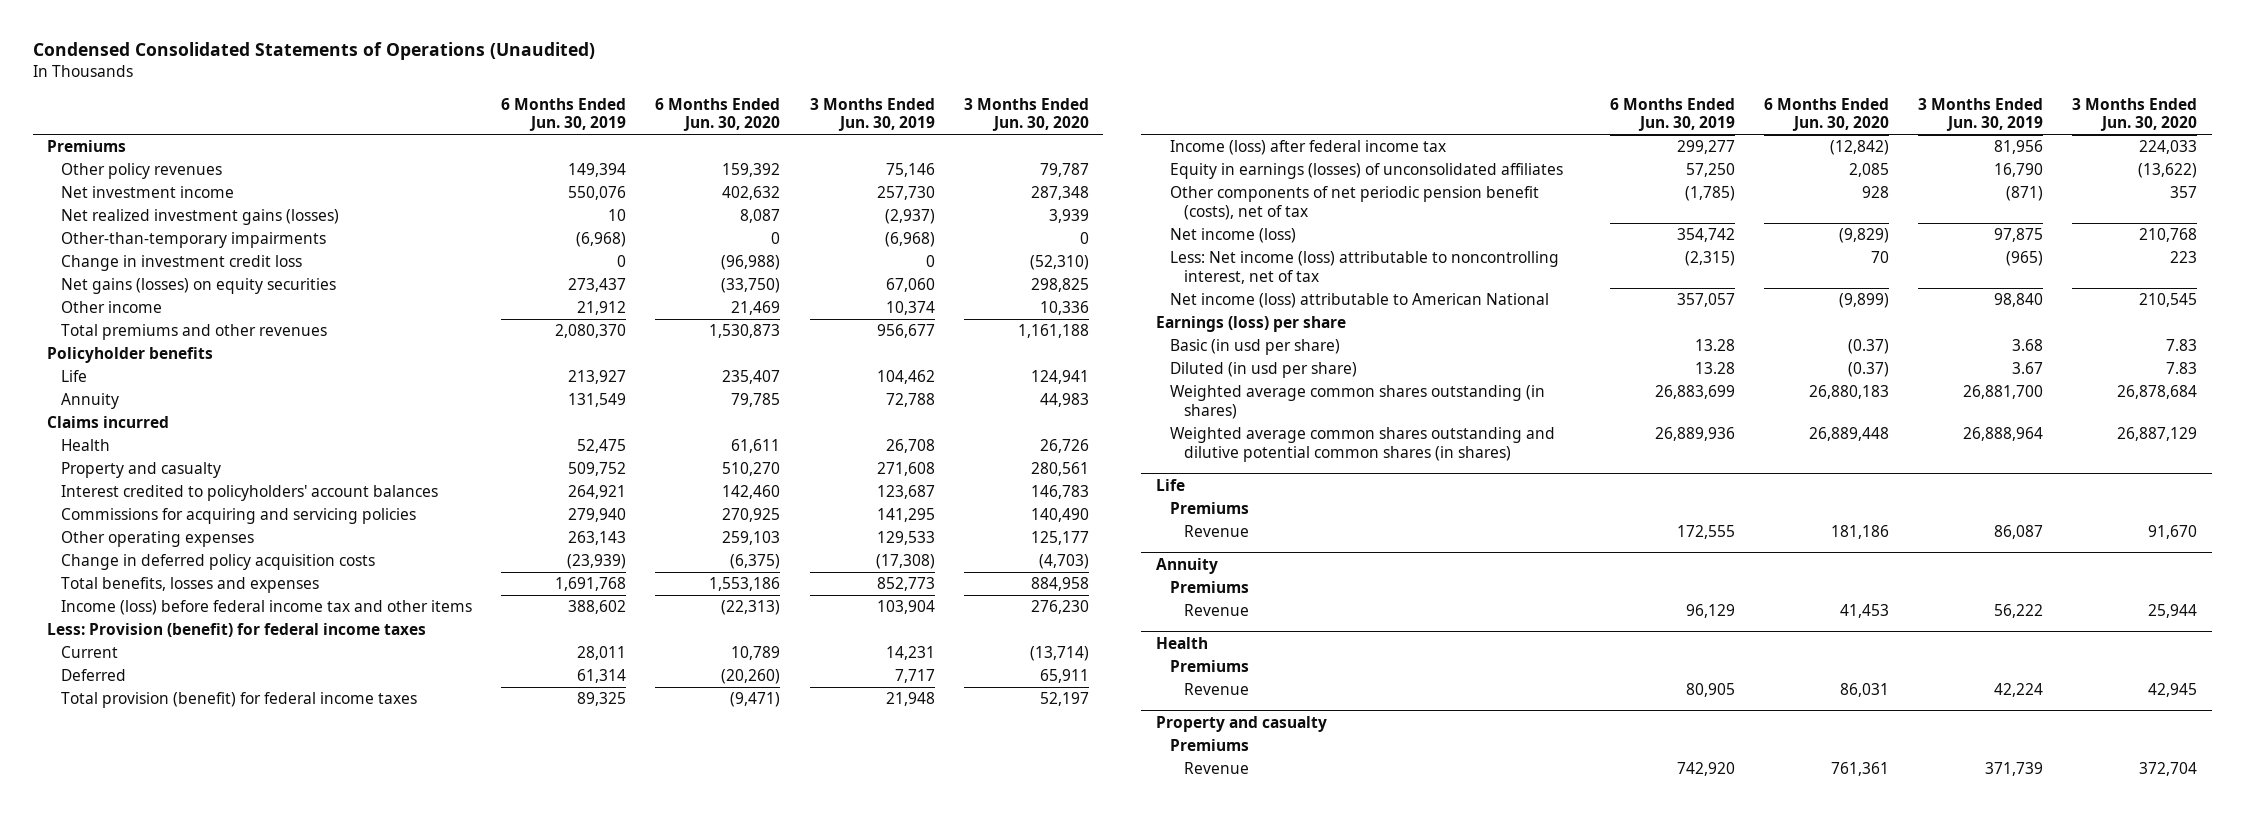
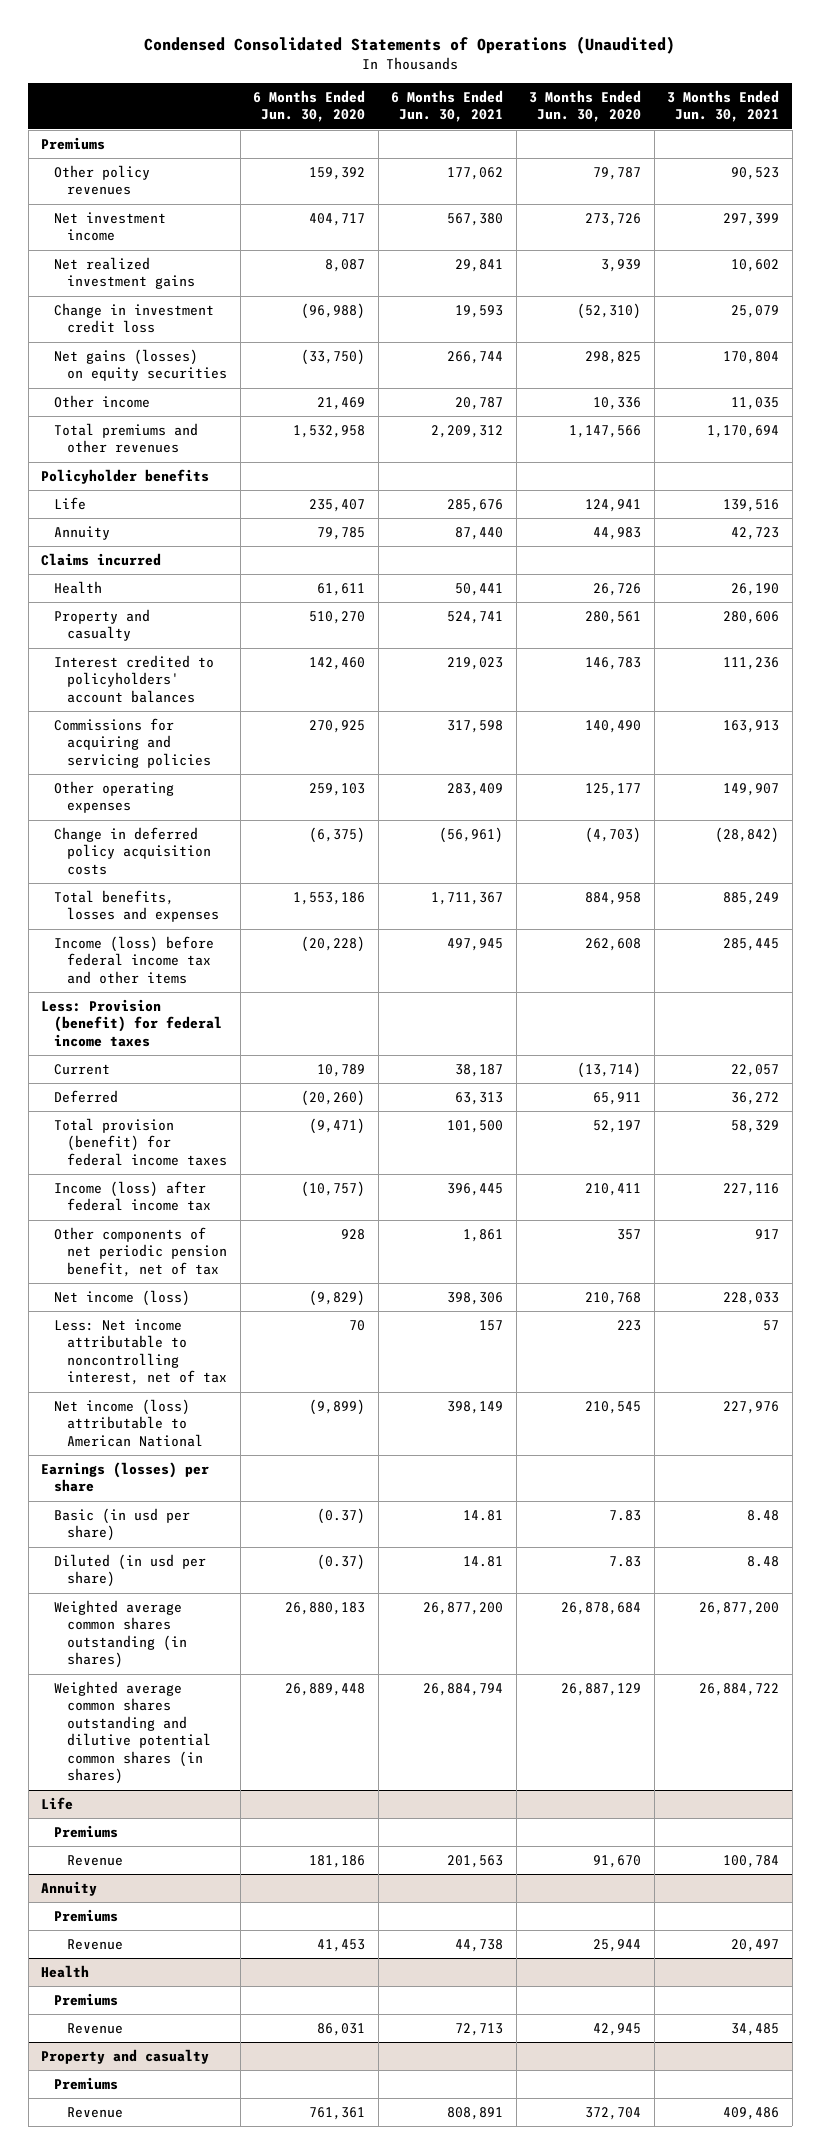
- | 6 Months Ended Jun. 30, 2019 | 6 Months Ended Jun. 30, 2020 | 3 Months Ended Jun. 30, 2019 | 3 Months Ended Jun. 30, 2020
+ | 6 Months Ended Jun. 30, 2020 | 6 Months Ended Jun. 30, 2021 | 3 Months Ended Jun. 30, 2020 | 3 Months Ended Jun. 30, 2021
- Net investment income | 550,076 | 402,632 | 257,730 | 287,348
- Net realized investment gains (losses) | 10 | 8,087 | (2,937) | 3,939
- Other-than-temporary impairments | (6,968) | 0 | (6,968) | 0
+ Net investment income | 404,717 | 567,380 | 273,726 | 297,399
+ Net realized investment gains | 8,087 | 29,841 | 3,939 | 10,602
- Total premiums and other revenues | 2,080,370 | 1,530,873 | 956,677 | 1,161,188
+ Total premiums and other revenues | 1,532,958 | 2,209,312 | 1,147,566 | 1,170,694
- Income (loss) before federal income tax and other items | 388,602 | (22,313) | 103,904 | 276,230
+ Income (loss) before federal income tax and other items | (20,228) | 497,945 | 262,608 | 285,445
- Income (loss) after federal income tax | 299,277 | (12,842) | 81,956 | 224,033
- Equity in earnings (losses) of unconsolidated affiliates | 57,250 | 2,085 | 16,790 | (13,622)
- Other components of net periodic pension benefit (costs), net of tax | (1,785) | 928 | (871) | 357
+ Income (loss) after federal income tax | (10,757) | 396,445 | 210,411 | 227,116
+ Other components of net periodic pension benefit, net of tax | 928 | 1,861 | 357 | 917
- Less: Net income (loss) attributable to noncontrolling interest, net of tax | (2,315) | 70 | (965) | 223
+ Less: Net income attributable to noncontrolling interest, net of tax | 70 | 157 | 223 | 57
- Earnings (loss) per share
+ Earnings (losses) per share

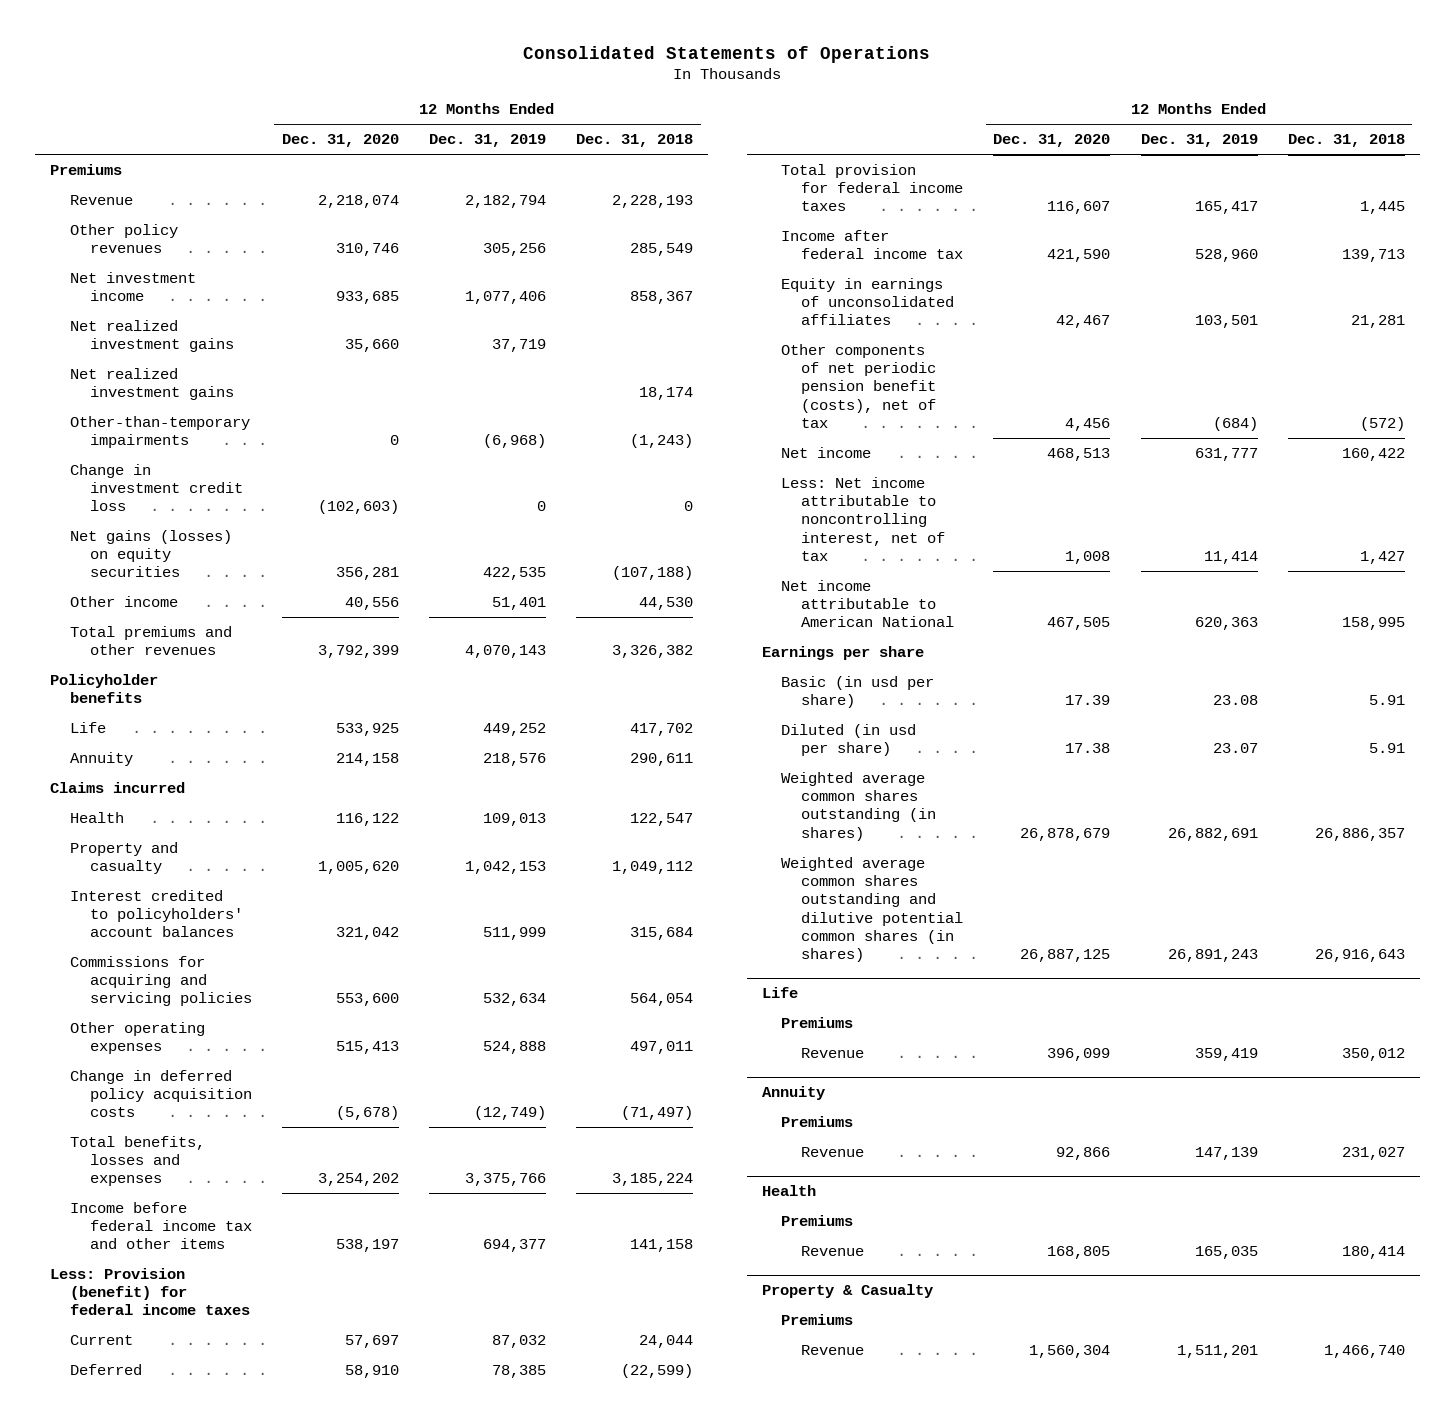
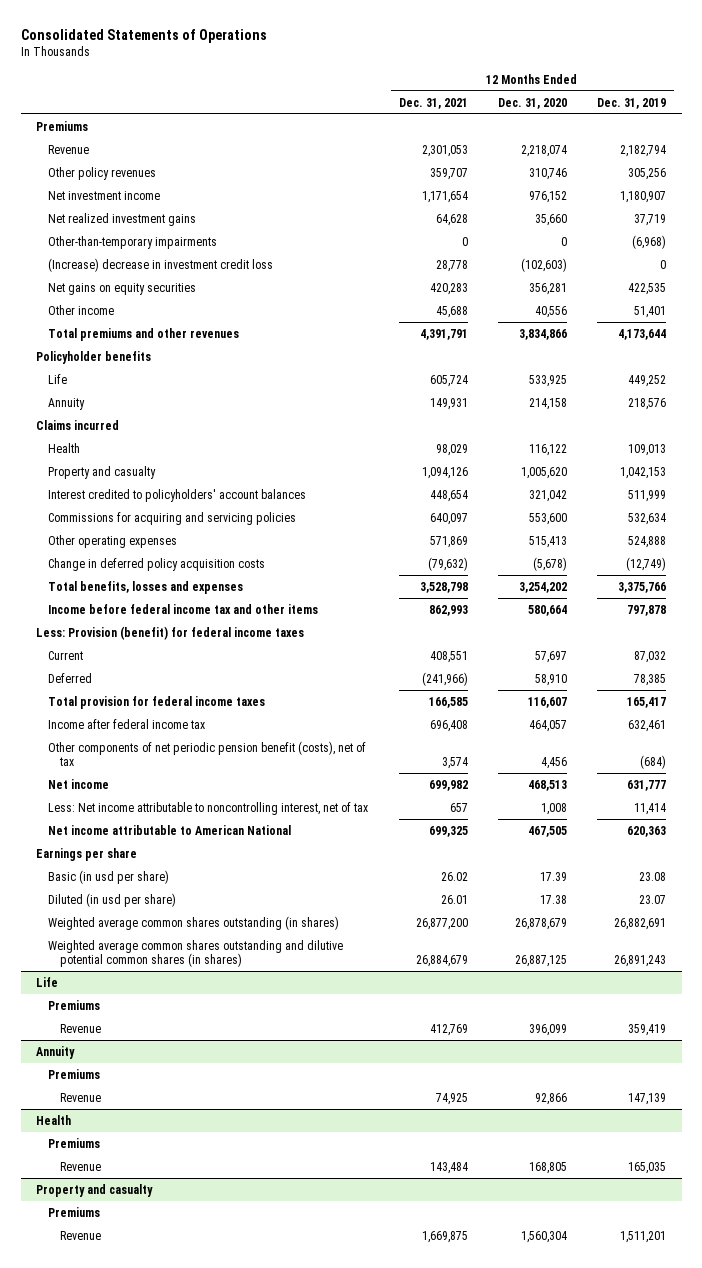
- | 12 Months Ended Dec. 31, 2020 | 12 Months Ended Dec. 31, 2019 | 12 Months Ended Dec. 31, 2018
+ | 12 Months Ended Dec. 31, 2021 | 12 Months Ended Dec. 31, 2020 | 12 Months Ended Dec. 31, 2019
- Net investment income | 933,685 | 1,077,406 | 858,367
+ Net investment income | 1,171,654 | 976,152 | 1,180,907
- Net realized investment gains | | | 18,174
- Change in investment credit loss | (102,603) | 0 | 0
- Net gains (losses) on equity securities | 356,281 | 422,535 | (107,188)
+ (Increase) decrease in investment credit loss | 28,778 | (102,603) | 0
+ Net gains on equity securities | 420,283 | 356,281 | 422,535
- Total premiums and other revenues | 3,792,399 | 4,070,143 | 3,326,382
+ Total premiums and other revenues | 4,391,791 | 3,834,866 | 4,173,644
- Income before federal income tax and other items | 538,197 | 694,377 | 141,158
+ Income before federal income tax and other items | 862,993 | 580,664 | 797,878
- Income after federal income tax | 421,590 | 528,960 | 139,713
- Equity in earnings of unconsolidated affiliates | 42,467 | 103,501 | 21,281
+ Income after federal income tax | 696,408 | 464,057 | 632,461
- Property & Casualty
+ Property and casualty

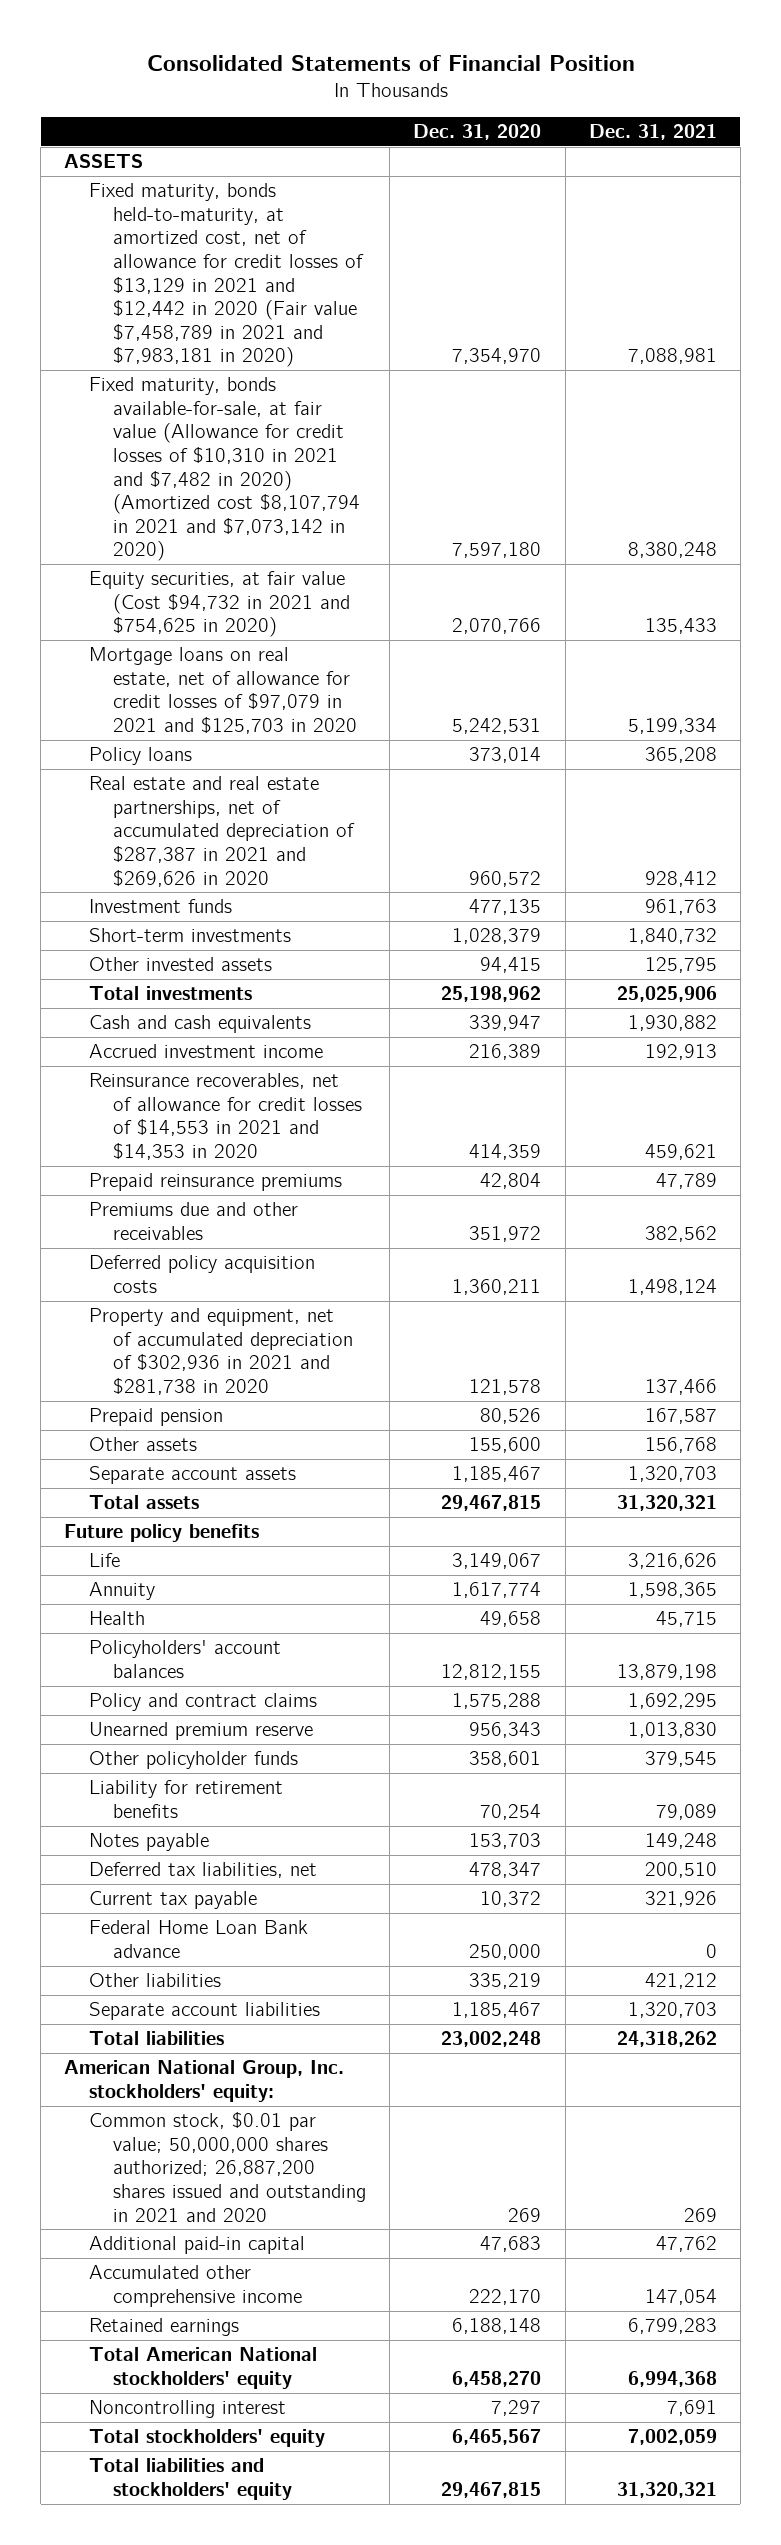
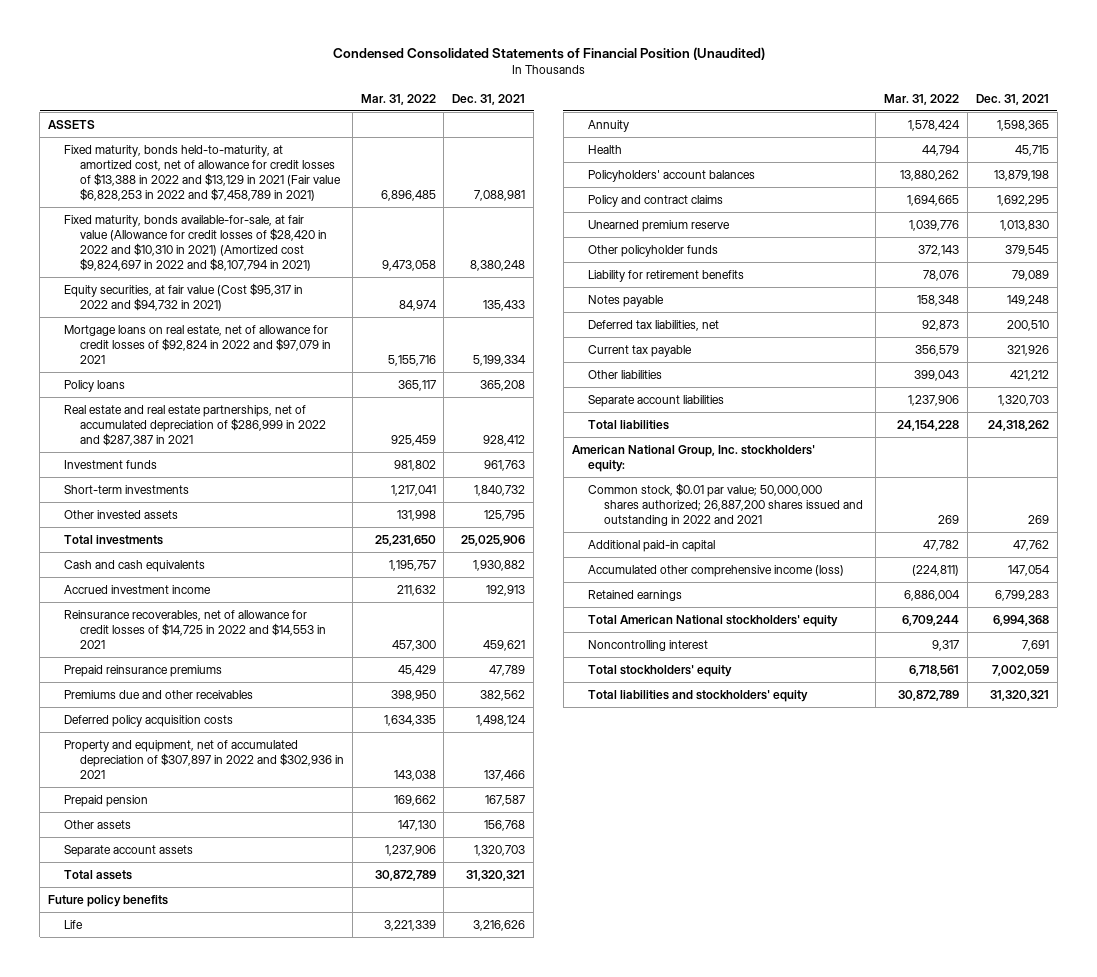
- Consolidated Statements of Financial Position
+ Condensed Consolidated Statements of Financial Position (Unaudited)
- | Dec. 31, 2020 | Dec. 31, 2021
+ | Mar. 31, 2022 | Dec. 31, 2021
- Fixed maturity, bonds held-to-maturity, at amortized cost, net of allowance for credit losses of $13,129 in 2021 and $12,442 in 2020 (Fair value $7,458,789 in 2021 and $7,983,181 in 2020) | 7,354,970 | 7,088,981
- Fixed maturity, bonds available-for-sale, at fair value (Allowance for credit losses of $10,310 in 2021 and $7,482 in 2020) (Amortized cost $8,107,794 in 2021 and $7,073,142 in 2020) | 7,597,180 | 8,380,248
- Equity securities, at fair value (Cost $94,732 in 2021 and $754,625 in 2020) | 2,070,766 | 135,433
- Mortgage loans on real estate, net of allowance for credit losses of $97,079 in 2021 and $125,703 in 2020 | 5,242,531 | 5,199,334
+ Fixed maturity, bonds held-to-maturity, at amortized cost, net of allowance for credit losses of $13,388 in 2022 and $13,129 in 2021 (Fair value $6,828,253 in 2022 and $7,458,789 in 2021) | 6,896,485 | 7,088,981
+ Fixed maturity, bonds available-for-sale, at fair value (Allowance for credit losses of $28,420 in 2022 and $10,310 in 2021) (Amortized cost $9,824,697 in 2022 and $8,107,794 in 2021) | 9,473,058 | 8,380,248
+ Equity securities, at fair value (Cost $95,317 in 2022 and $94,732 in 2021) | 84,974 | 135,433
+ Mortgage loans on real estate, net of allowance for credit losses of $92,824 in 2022 and $97,079 in 2021 | 5,155,716 | 5,199,334
- Real estate and real estate partnerships, net of accumulated depreciation of $287,387 in 2021 and $269,626 in 2020 | 960,572 | 928,412
+ Real estate and real estate partnerships, net of accumulated depreciation of $286,999 in 2022 and $287,387 in 2021 | 925,459 | 928,412
- Reinsurance recoverables, net of allowance for credit losses of $14,553 in 2021 and $14,353 in 2020 | 414,359 | 459,621
+ Reinsurance recoverables, net of allowance for credit losses of $14,725 in 2022 and $14,553 in 2021 | 457,300 | 459,621
- Property and equipment, net of accumulated depreciation of $302,936 in 2021 and $281,738 in 2020 | 121,578 | 137,466
+ Property and equipment, net of accumulated depreciation of $307,897 in 2022 and $302,936 in 2021 | 143,038 | 137,466
- Federal Home Loan Bank advance | 250,000 | 0
- Common stock, $0.01 par value; 50,000,000 shares authorized; 26,887,200 shares issued and outstanding in 2021 and 2020 | 269 | 269
+ Common stock, $0.01 par value; 50,000,000 shares authorized; 26,887,200 shares issued and outstanding in 2022 and 2021 | 269 | 269
- Accumulated other comprehensive income | 222,170 | 147,054
+ Accumulated other comprehensive income (loss) | (224,811) | 147,054

